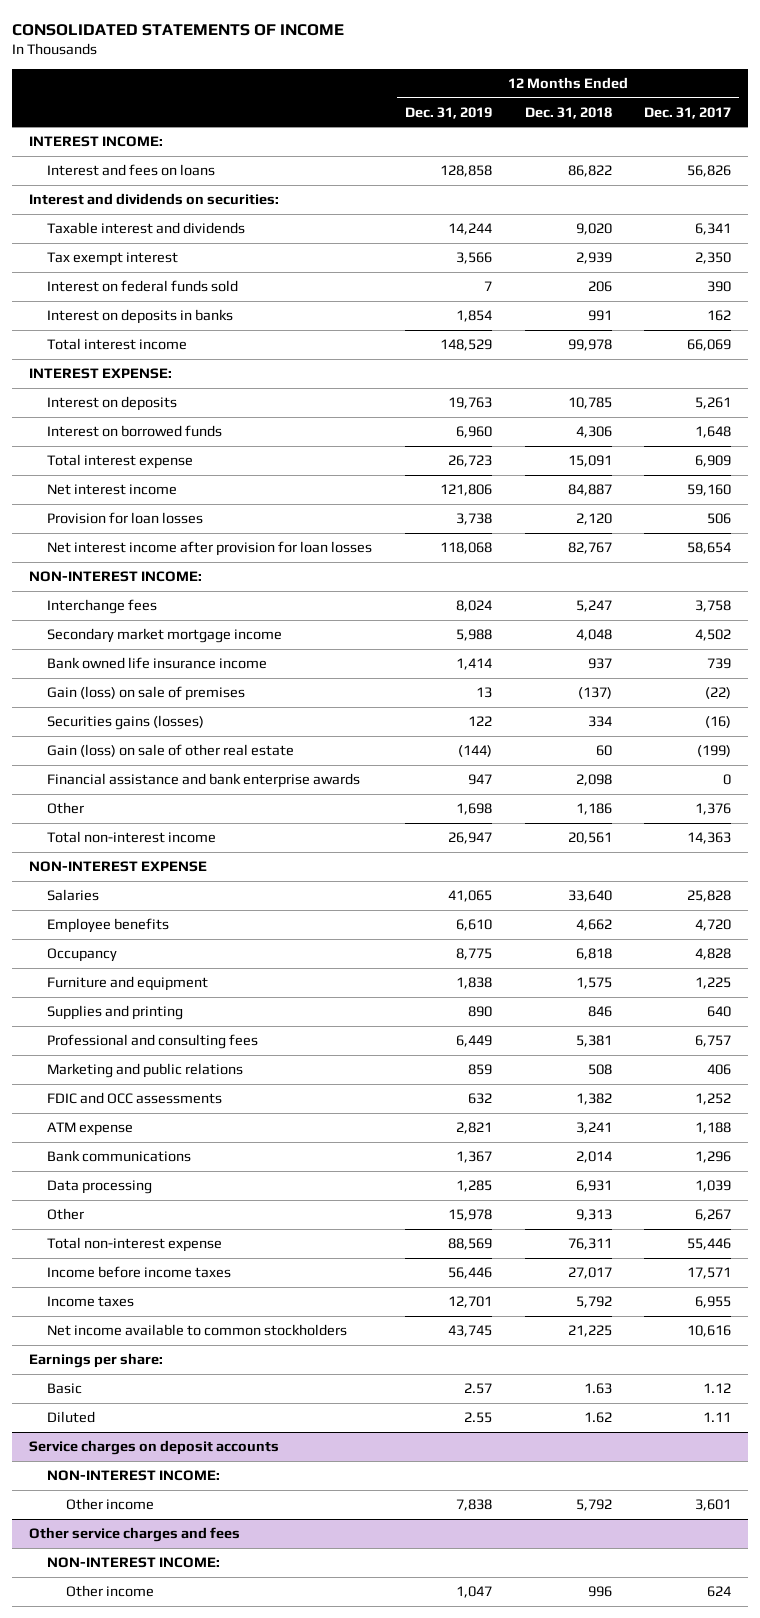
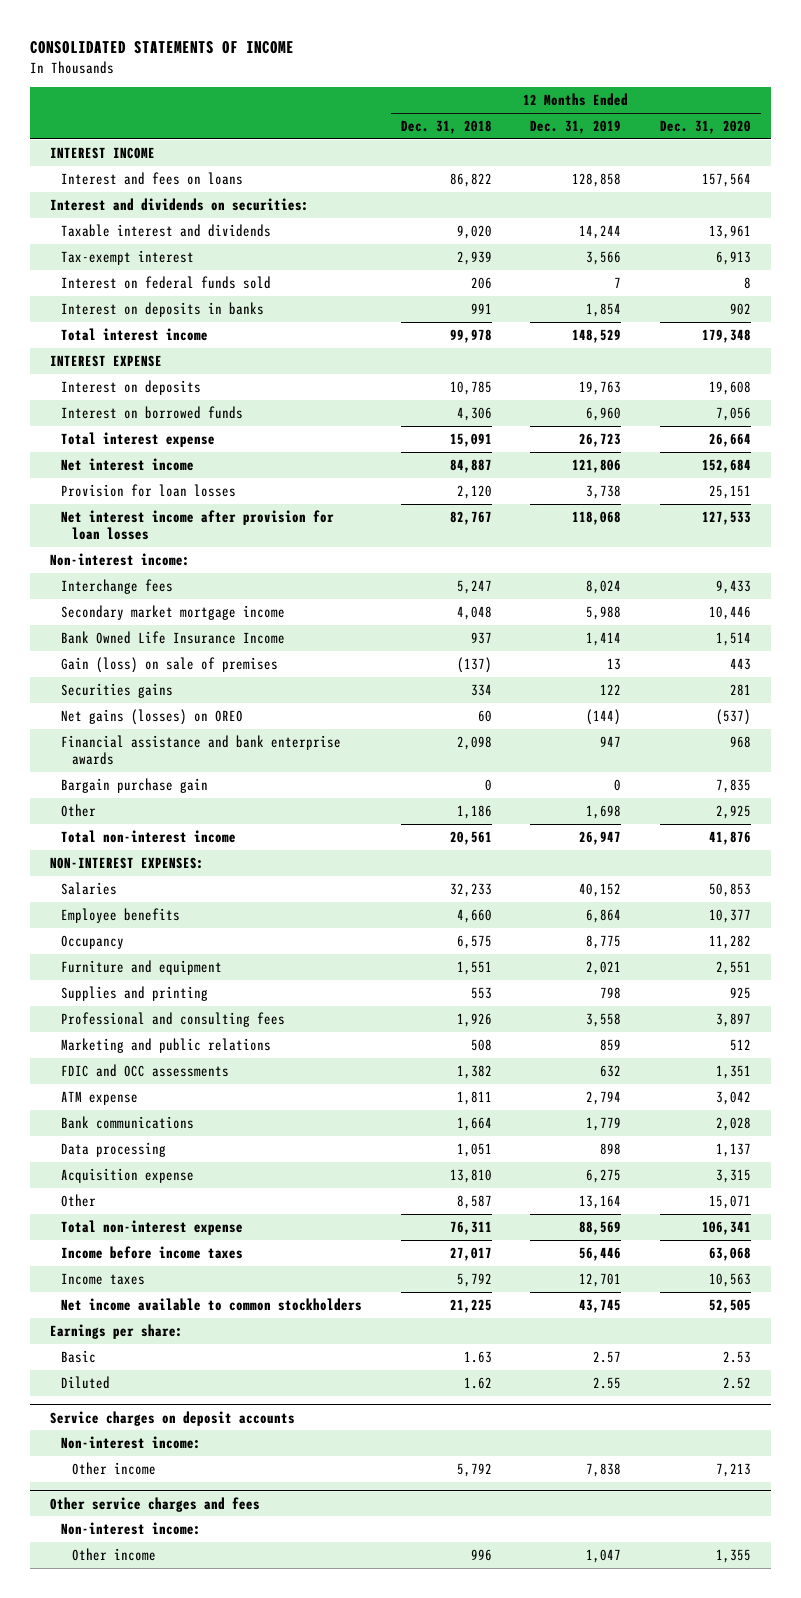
- | 12 Months Ended Dec. 31, 2019 | 12 Months Ended Dec. 31, 2018 | 12 Months Ended Dec. 31, 2017
+ | 12 Months Ended Dec. 31, 2018 | 12 Months Ended Dec. 31, 2019 | 12 Months Ended Dec. 31, 2020
- INTEREST INCOME:
+ INTEREST INCOME
- Tax exempt interest | 3,566 | 2,939 | 2,350
+ Tax-exempt interest | 2,939 | 3,566 | 6,913
- INTEREST EXPENSE:
+ INTEREST EXPENSE
- NON-INTEREST INCOME:
+ Non-interest income:
- Bank owned life insurance income | 1,414 | 937 | 739
+ Bank Owned Life Insurance Income | 937 | 1,414 | 1,514
- Securities gains (losses) | 122 | 334 | (16)
- Gain (loss) on sale of other real estate | (144) | 60 | (199)
+ Securities gains | 334 | 122 | 281
+ Net gains (losses) on OREO | 60 | (144) | (537)
+ Bargain purchase gain | 0 | 0 | 7,835
- NON-INTEREST EXPENSE
- Salaries | 41,065 | 33,640 | 25,828
- Employee benefits | 6,610 | 4,662 | 4,720
- Occupancy | 8,775 | 6,818 | 4,828
- Furniture and equipment | 1,838 | 1,575 | 1,225
- Supplies and printing | 890 | 846 | 640
- Professional and consulting fees | 6,449 | 5,381 | 6,757
+ NON-INTEREST EXPENSES:
+ Salaries | 32,233 | 40,152 | 50,853
+ Employee benefits | 4,660 | 6,864 | 10,377
+ Occupancy | 6,575 | 8,775 | 11,282
+ Furniture and equipment | 1,551 | 2,021 | 2,551
+ Supplies and printing | 553 | 798 | 925
+ Professional and consulting fees | 1,926 | 3,558 | 3,897
- ATM expense | 2,821 | 3,241 | 1,188
- Bank communications | 1,367 | 2,014 | 1,296
- Data processing | 1,285 | 6,931 | 1,039
- Other | 15,978 | 9,313 | 6,267
+ ATM expense | 1,811 | 2,794 | 3,042
+ Bank communications | 1,664 | 1,779 | 2,028
+ Data processing | 1,051 | 898 | 1,137
+ Acquisition expense | 13,810 | 6,275 | 3,315
+ Other | 8,587 | 13,164 | 15,071
@ Service charges on deposit accounts
- NON-INTEREST INCOME:
+ Non-interest income:
@ Other service charges and fees
- NON-INTEREST INCOME:
+ Non-interest income:

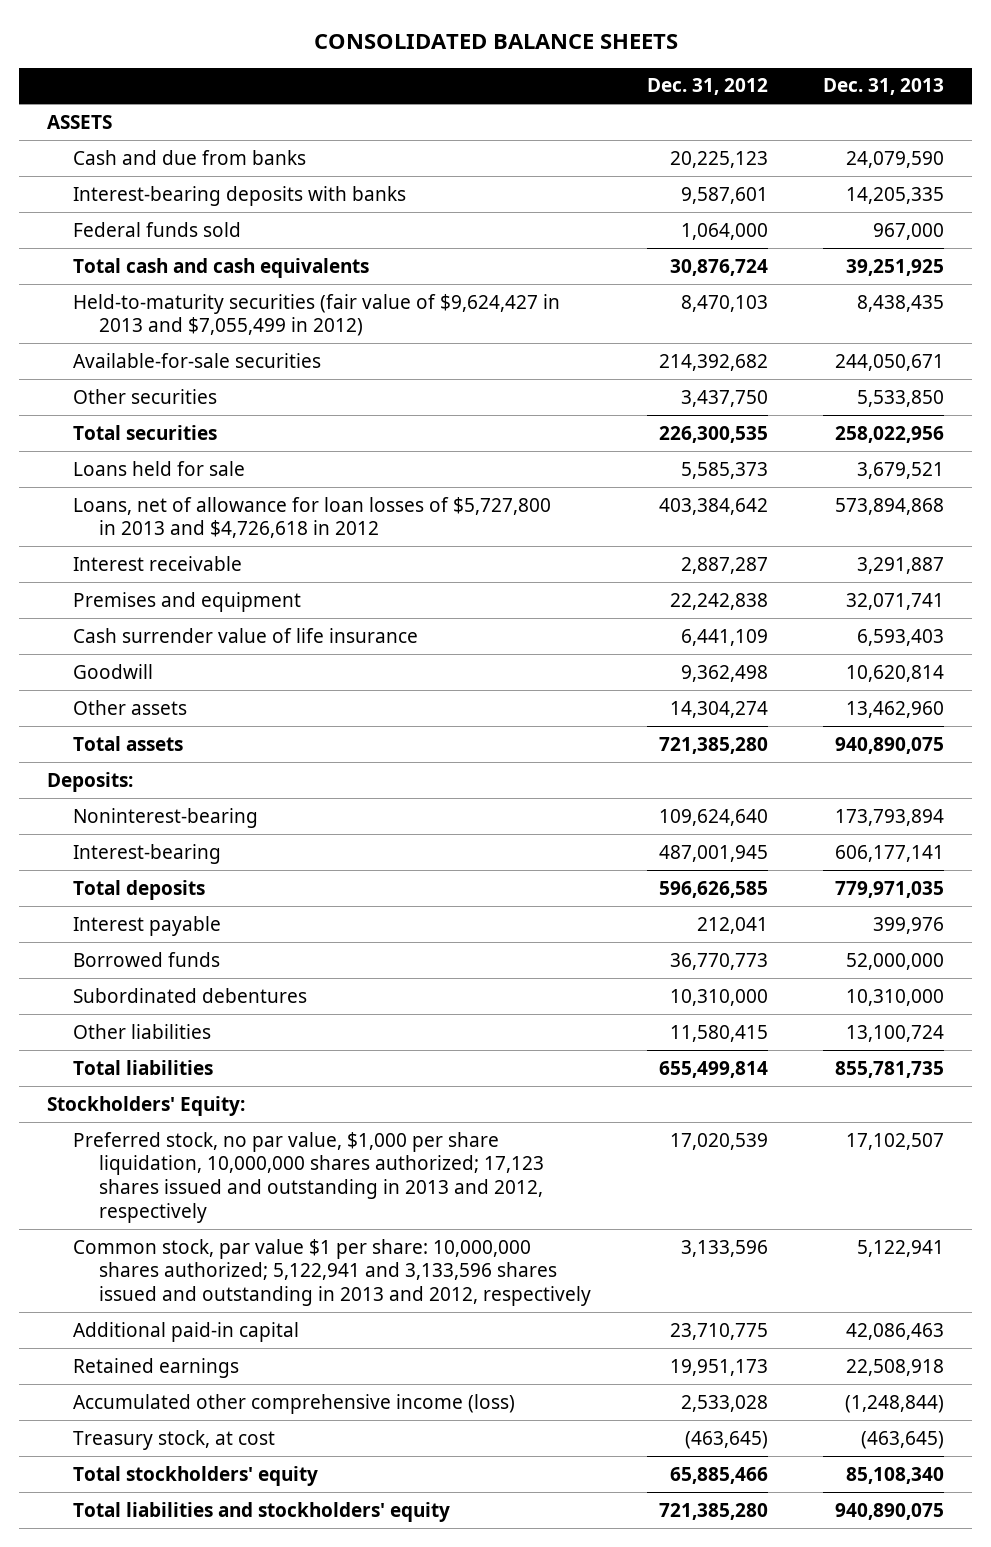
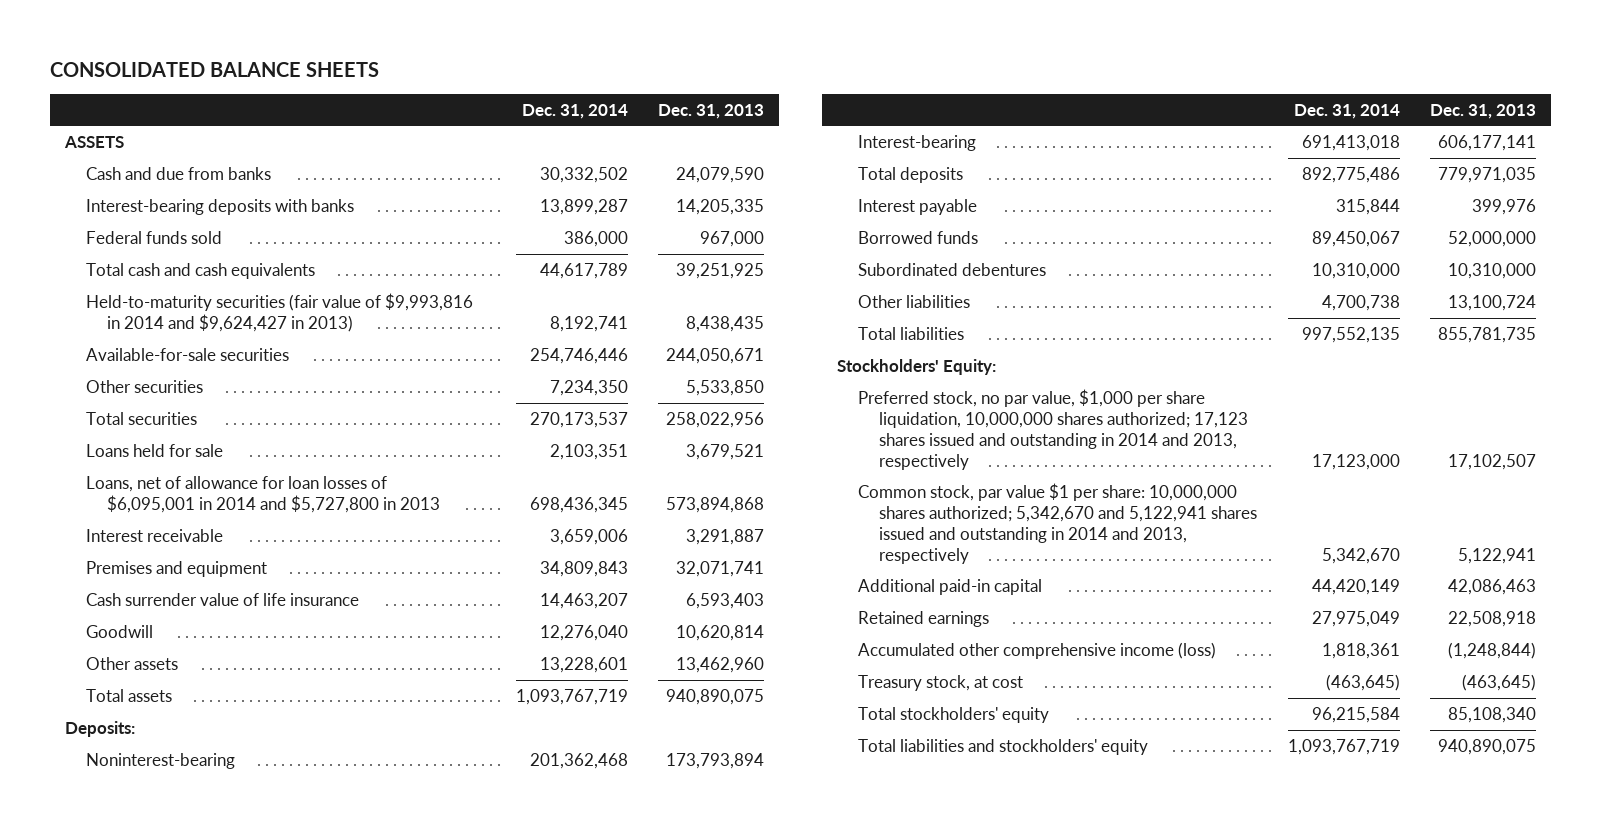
- | Dec. 31, 2012 | Dec. 31, 2013
+ | Dec. 31, 2014 | Dec. 31, 2013
- Held-to-maturity securities (fair value of $9,624,427 in 2013 and $7,055,499 in 2012) | 8,470,103 | 8,438,435
+ Held-to-maturity securities (fair value of $9,993,816 in 2014 and $9,624,427 in 2013) | 8,192,741 | 8,438,435
- Loans, net of allowance for loan losses of $5,727,800 in 2013 and $4,726,618 in 2012 | 403,384,642 | 573,894,868
+ Loans, net of allowance for loan losses of $6,095,001 in 2014 and $5,727,800 in 2013 | 698,436,345 | 573,894,868
- Preferred stock, no par value, $1,000 per share liquidation, 10,000,000 shares authorized; 17,123 shares issued and outstanding in 2013 and 2012, respectively | 17,020,539 | 17,102,507
- Common stock, par value $1 per share: 10,000,000 shares authorized; 5,122,941 and 3,133,596 shares issued and outstanding in 2013 and 2012, respectively | 3,133,596 | 5,122,941
+ Preferred stock, no par value, $1,000 per share liquidation, 10,000,000 shares authorized; 17,123 shares issued and outstanding in 2014 and 2013, respectively | 17,123,000 | 17,102,507
+ Common stock, par value $1 per share: 10,000,000 shares authorized; 5,342,670 and 5,122,941 shares issued and outstanding in 2014 and 2013, respectively | 5,342,670 | 5,122,941

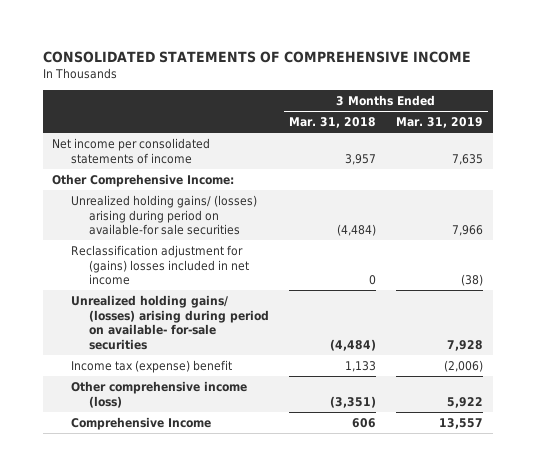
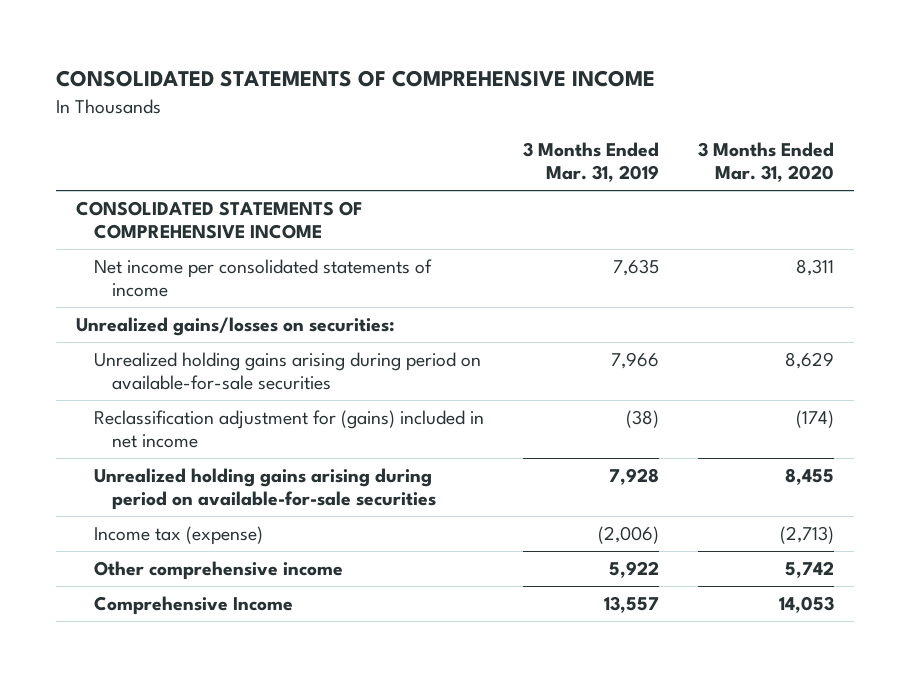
- | 3 Months Ended Mar. 31, 2018 | 3 Months Ended Mar. 31, 2019
+ | 3 Months Ended Mar. 31, 2019 | 3 Months Ended Mar. 31, 2020
+ CONSOLIDATED STATEMENTS OF COMPREHENSIVE INCOME
- Other Comprehensive Income:
- Unrealized holding gains/ (losses) arising during period on available-for sale securities | (4,484) | 7,966
- Reclassification adjustment for (gains) losses included in net income | 0 | (38)
- Unrealized holding gains/ (losses) arising during period on available- for-sale securities | (4,484) | 7,928
- Income tax (expense) benefit | 1,133 | (2,006)
- Other comprehensive income (loss) | (3,351) | 5,922
+ Unrealized gains/losses on securities:
+ Unrealized holding gains arising during period on available-for-sale securities | 7,966 | 8,629
+ Reclassification adjustment for (gains) included in net income | (38) | (174)
+ Unrealized holding gains arising during period on available-for-sale securities | 7,928 | 8,455
+ Income tax (expense) | (2,006) | (2,713)
+ Other comprehensive income | 5,922 | 5,742

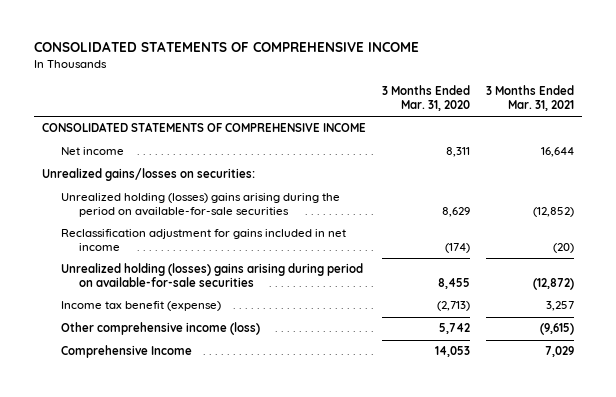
- | 3 Months Ended Mar. 31, 2019 | 3 Months Ended Mar. 31, 2020
+ | 3 Months Ended Mar. 31, 2020 | 3 Months Ended Mar. 31, 2021
- Net income per consolidated statements of income | 7,635 | 8,311
+ Net income | 8,311 | 16,644
- Unrealized holding gains arising during period on available-for-sale securities | 7,966 | 8,629
- Reclassification adjustment for (gains) included in net income | (38) | (174)
- Unrealized holding gains arising during period on available-for-sale securities | 7,928 | 8,455
- Income tax (expense) | (2,006) | (2,713)
- Other comprehensive income | 5,922 | 5,742
+ Unrealized holding (losses) gains arising during the period on available-for-sale securities | 8,629 | (12,852)
+ Reclassification adjustment for gains included in net income | (174) | (20)
+ Unrealized holding (losses) gains arising during period on available-for-sale securities | 8,455 | (12,872)
+ Income tax benefit (expense) | (2,713) | 3,257
+ Other comprehensive income (loss) | 5,742 | (9,615)

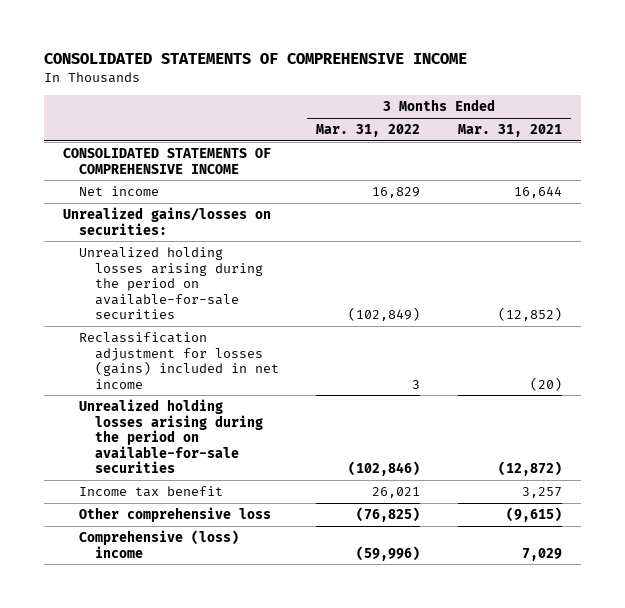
- | 3 Months Ended Mar. 31, 2020 | 3 Months Ended Mar. 31, 2021
+ | 3 Months Ended Mar. 31, 2022 | 3 Months Ended Mar. 31, 2021
- Unrealized holding (losses) gains arising during the period on available-for-sale securities | 8,629 | (12,852)
- Reclassification adjustment for gains included in net income | (174) | (20)
- Unrealized holding (losses) gains arising during period on available-for-sale securities | 8,455 | (12,872)
- Income tax benefit (expense) | (2,713) | 3,257
- Other comprehensive income (loss) | 5,742 | (9,615)
- Comprehensive Income | 14,053 | 7,029
+ Unrealized holding losses arising during the period on available-for-sale securities | (102,849) | (12,852)
+ Reclassification adjustment for losses (gains) included in net income | 3 | (20)
+ Unrealized holding losses arising during the period on available-for-sale securities | (102,846) | (12,872)
+ Income tax benefit | 26,021 | 3,257
+ Other comprehensive loss | (76,825) | (9,615)
+ Comprehensive (loss) income | (59,996) | 7,029

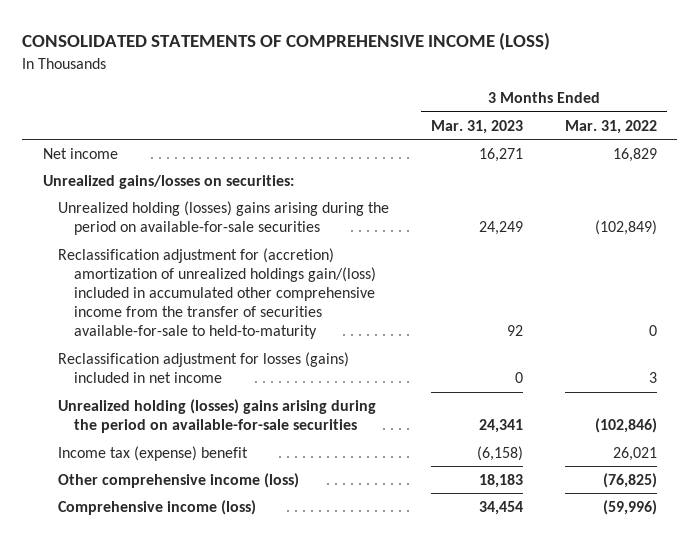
- CONSOLIDATED STATEMENTS OF COMPREHENSIVE INCOME
+ CONSOLIDATED STATEMENTS OF COMPREHENSIVE INCOME (LOSS)
- | 3 Months Ended Mar. 31, 2022 | 3 Months Ended Mar. 31, 2021
+ | 3 Months Ended Mar. 31, 2023 | 3 Months Ended Mar. 31, 2022
- CONSOLIDATED STATEMENTS OF COMPREHENSIVE INCOME
- Unrealized holding losses arising during the period on available-for-sale securities | (102,849) | (12,852)
+ Unrealized holding (losses) gains arising during the period on available-for-sale securities | 24,249 | (102,849)
+ Reclassification adjustment for (accretion) amortization of unrealized holdings gain/(loss) included in accumulated other comprehensive income from the transfer of securities available-for-sale to held-to-maturity | 92 | 0
- Unrealized holding losses arising during the period on available-for-sale securities | (102,846) | (12,872)
- Income tax benefit | 26,021 | 3,257
- Other comprehensive loss | (76,825) | (9,615)
- Comprehensive (loss) income | (59,996) | 7,029
+ Unrealized holding (losses) gains arising during the period on available-for-sale securities | 24,341 | (102,846)
+ Income tax (expense) benefit | (6,158) | 26,021
+ Other comprehensive income (loss) | 18,183 | (76,825)
+ Comprehensive income (loss) | 34,454 | (59,996)

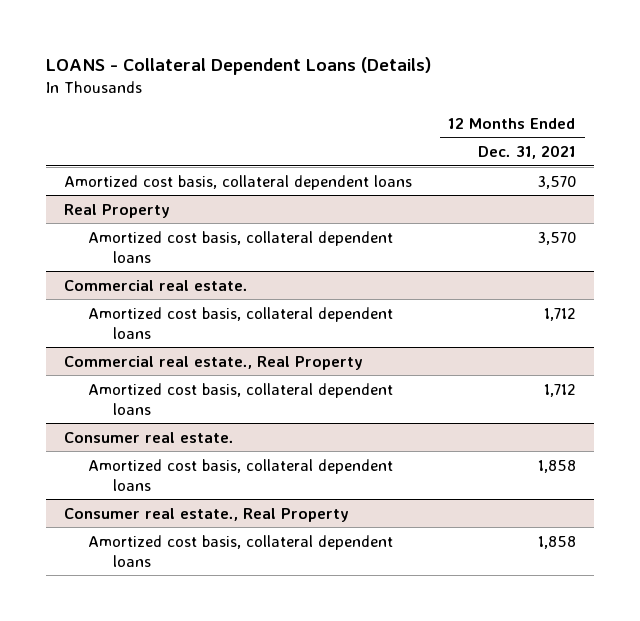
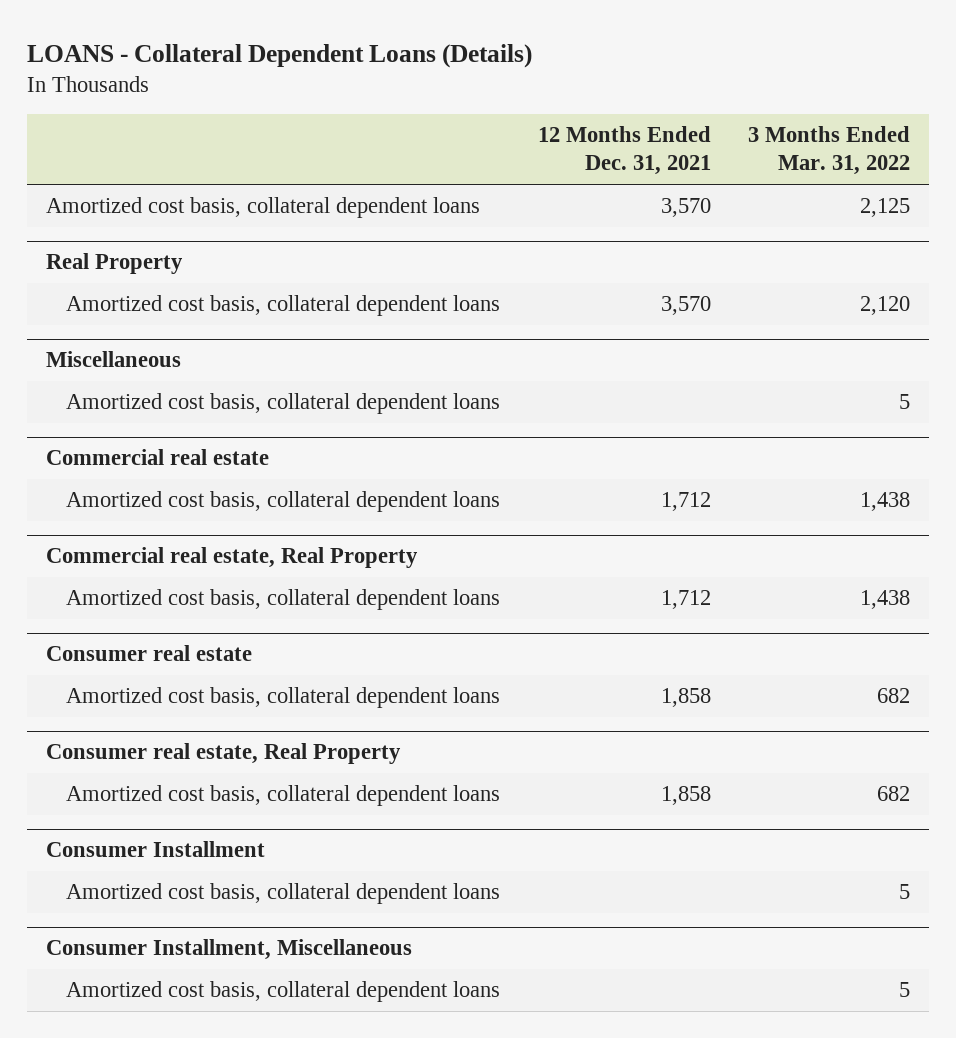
- | 12 Months Ended Dec. 31, 2021
+ | 12 Months Ended Dec. 31, 2021 | 3 Months Ended Mar. 31, 2022
- Commercial real estate.
+ Miscellaneous
+ Amortized cost basis, collateral dependent loans | | 5
+ Commercial real estate
- Commercial real estate., Real Property
+ Commercial real estate, Real Property
- Consumer real estate.
+ Consumer real estate
- Consumer real estate., Real Property
+ Consumer real estate, Real Property
+ Consumer Installment
+ Amortized cost basis, collateral dependent loans | | 5
+ Consumer Installment, Miscellaneous
+ Amortized cost basis, collateral dependent loans | | 5

